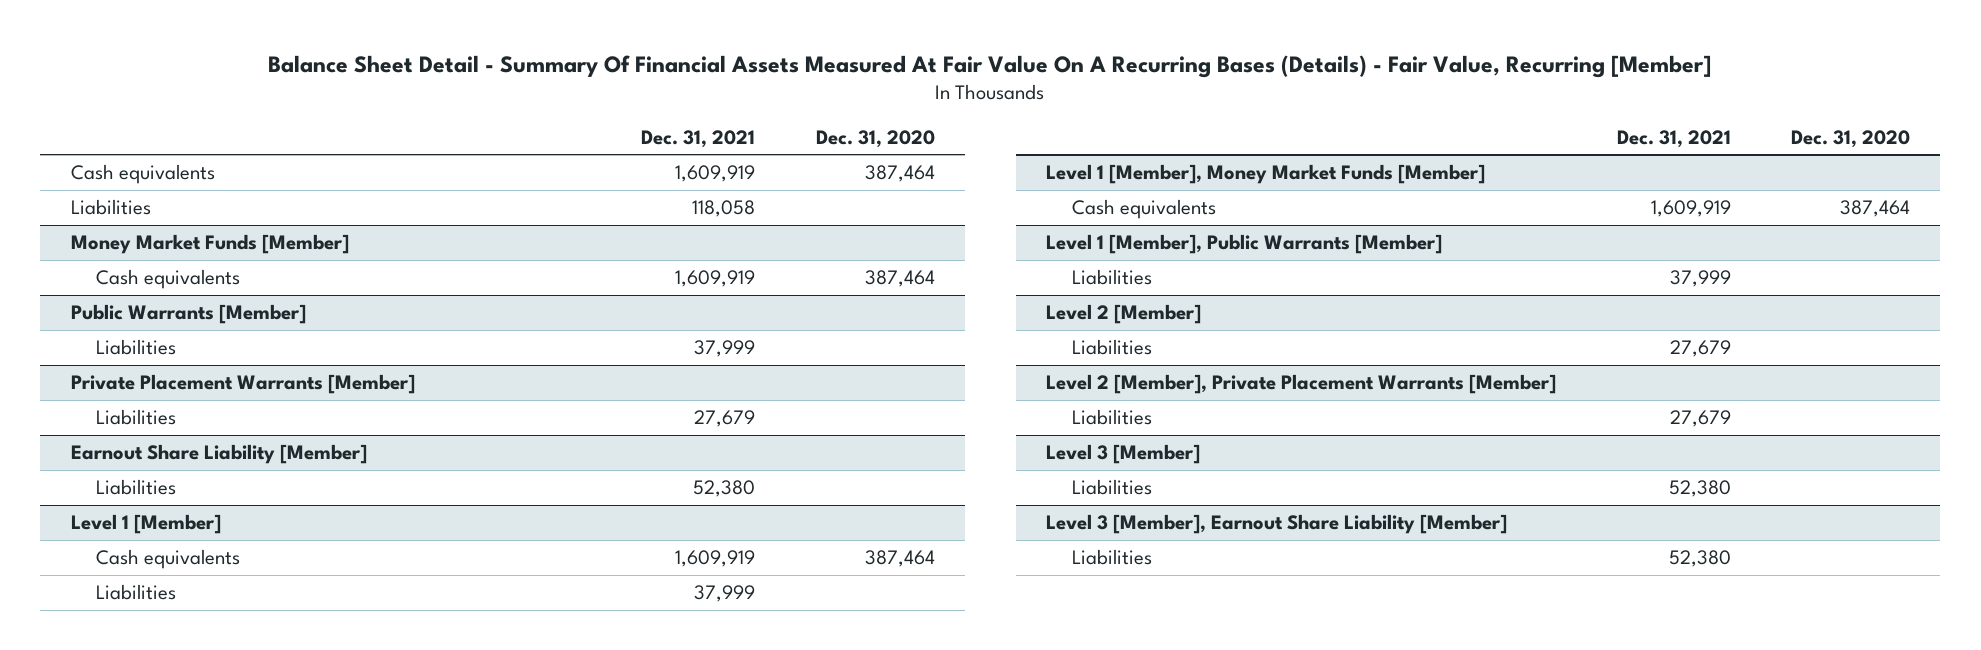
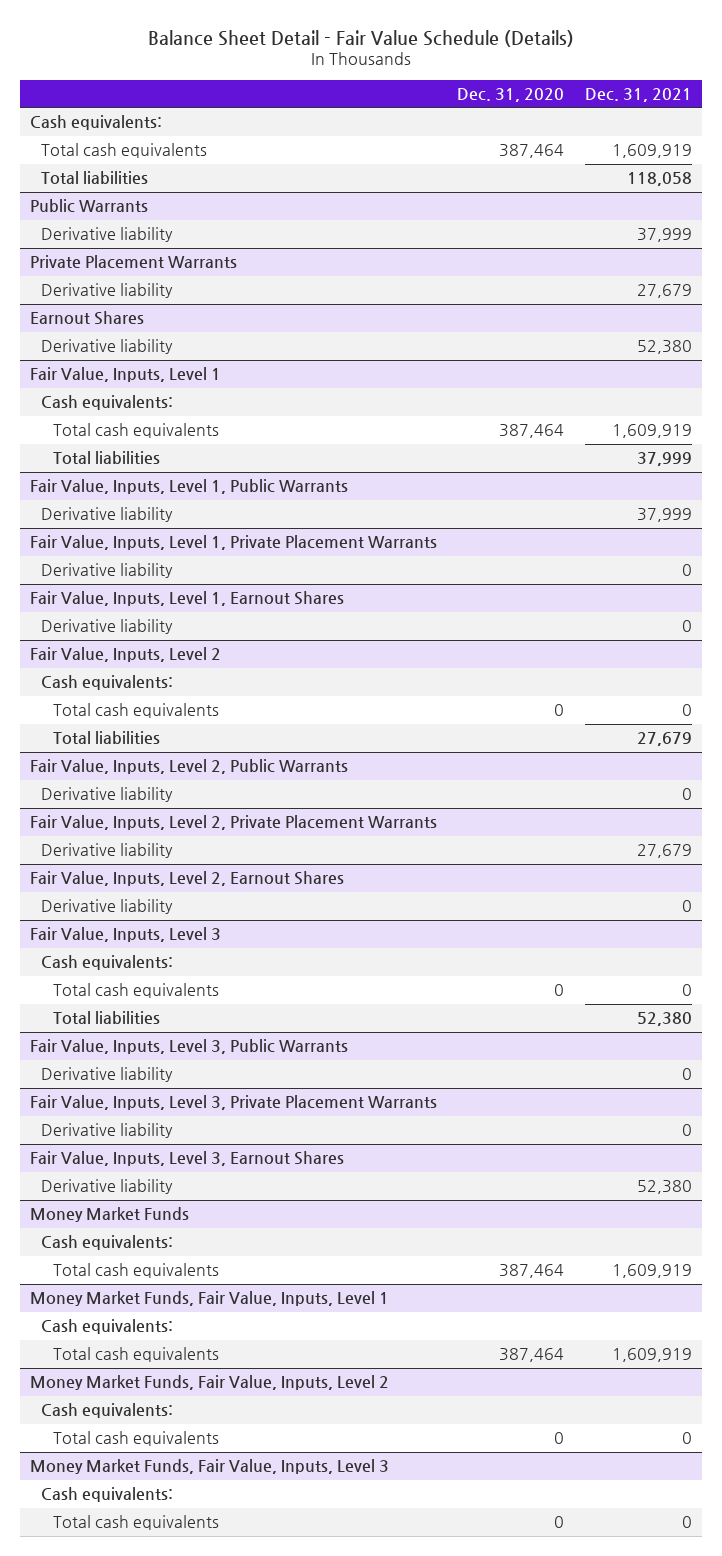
- Balance Sheet Detail - Summary Of Financial Assets Measured At Fair Value On A Recurring Bases (Details) - Fair Value, Recurring [Member]
+ Balance Sheet Detail - Fair Value Schedule (Details)
- | Dec. 31, 2021 | Dec. 31, 2020
+ | Dec. 31, 2020 | Dec. 31, 2021
- Cash equivalents | 1,609,919 | 387,464
- Liabilities | 118,058 |
- Money Market Funds [Member]
- Cash equivalents | 1,609,919 | 387,464
- Public Warrants [Member]
- Liabilities | 37,999 |
- Private Placement Warrants [Member]
- Liabilities | 27,679 |
- Earnout Share Liability [Member]
- Liabilities | 52,380 |
- Level 1 [Member]
- Cash equivalents | 1,609,919 | 387,464
- Liabilities | 37,999 |
- Level 1 [Member], Money Market Funds [Member]
- Cash equivalents | 1,609,919 | 387,464
- Level 1 [Member], Public Warrants [Member]
- Liabilities | 37,999 |
- Level 2 [Member]
- Liabilities | 27,679 |
- Level 2 [Member], Private Placement Warrants [Member]
- Liabilities | 27,679 |
- Level 3 [Member]
- Liabilities | 52,380 |
- Level 3 [Member], Earnout Share Liability [Member]
- Liabilities | 52,380 |
+ Cash equivalents:
+ Total cash equivalents | 387,464 | 1,609,919
+ Total liabilities | | 118,058
+ Public Warrants
+ Derivative liability | | 37,999
+ Private Placement Warrants
+ Derivative liability | | 27,679
+ Earnout Shares
+ Derivative liability | | 52,380
+ Fair Value, Inputs, Level 1
+ Cash equivalents:
+ Total cash equivalents | 387,464 | 1,609,919
+ Total liabilities | | 37,999
+ Fair Value, Inputs, Level 1, Public Warrants
+ Derivative liability | | 37,999
+ Fair Value, Inputs, Level 1, Private Placement Warrants
+ Derivative liability | | 0
+ Fair Value, Inputs, Level 1, Earnout Shares
+ Derivative liability | | 0
+ Fair Value, Inputs, Level 2
+ Cash equivalents:
+ Total cash equivalents | 0 | 0
+ Total liabilities | | 27,679
+ Fair Value, Inputs, Level 2, Public Warrants
+ Derivative liability | | 0
+ Fair Value, Inputs, Level 2, Private Placement Warrants
+ Derivative liability | | 27,679
+ Fair Value, Inputs, Level 2, Earnout Shares
+ Derivative liability | | 0
+ Fair Value, Inputs, Level 3
+ Cash equivalents:
+ Total cash equivalents | 0 | 0
+ Total liabilities | | 52,380
+ Fair Value, Inputs, Level 3, Public Warrants
+ Derivative liability | | 0
+ Fair Value, Inputs, Level 3, Private Placement Warrants
+ Derivative liability | | 0
+ Fair Value, Inputs, Level 3, Earnout Shares
+ Derivative liability | | 52,380
+ Money Market Funds
+ Cash equivalents:
+ Total cash equivalents | 387,464 | 1,609,919
+ Money Market Funds, Fair Value, Inputs, Level 1
+ Cash equivalents:
+ Total cash equivalents | 387,464 | 1,609,919
+ Money Market Funds, Fair Value, Inputs, Level 2
+ Cash equivalents:
+ Total cash equivalents | 0 | 0
+ Money Market Funds, Fair Value, Inputs, Level 3
+ Cash equivalents:
+ Total cash equivalents | 0 | 0

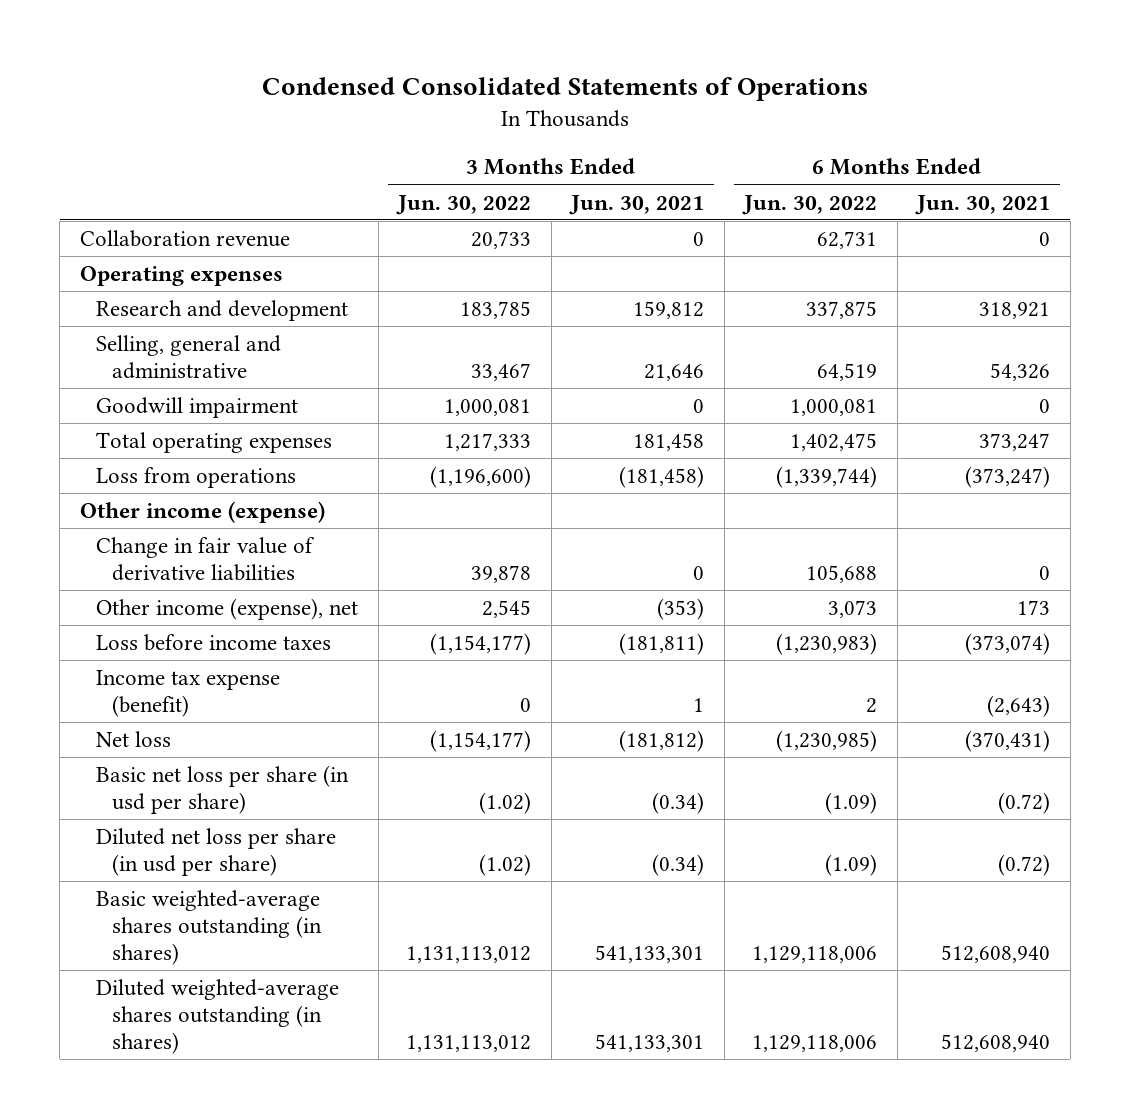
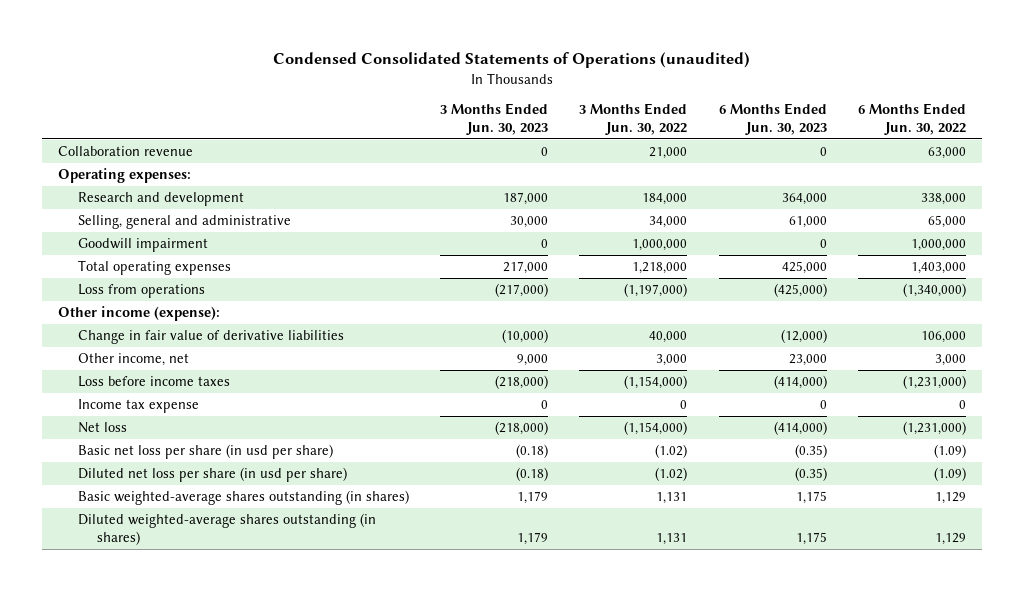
- Condensed Consolidated Statements of Operations
+ Condensed Consolidated Statements of Operations (unaudited)
- | 3 Months Ended Jun. 30, 2022 | 3 Months Ended Jun. 30, 2021 | 6 Months Ended Jun. 30, 2022 | 6 Months Ended Jun. 30, 2021
+ | 3 Months Ended Jun. 30, 2023 | 3 Months Ended Jun. 30, 2022 | 6 Months Ended Jun. 30, 2023 | 6 Months Ended Jun. 30, 2022
- Collaboration revenue | 20,733 | 0 | 62,731 | 0
- Operating expenses
- Research and development | 183,785 | 159,812 | 337,875 | 318,921
- Selling, general and administrative | 33,467 | 21,646 | 64,519 | 54,326
- Goodwill impairment | 1,000,081 | 0 | 1,000,081 | 0
- Total operating expenses | 1,217,333 | 181,458 | 1,402,475 | 373,247
- Loss from operations | (1,196,600) | (181,458) | (1,339,744) | (373,247)
- Other income (expense)
- Change in fair value of derivative liabilities | 39,878 | 0 | 105,688 | 0
- Other income (expense), net | 2,545 | (353) | 3,073 | 173
- Loss before income taxes | (1,154,177) | (181,811) | (1,230,983) | (373,074)
- Income tax expense (benefit) | 0 | 1 | 2 | (2,643)
- Net loss | (1,154,177) | (181,812) | (1,230,985) | (370,431)
+ Collaboration revenue | 0 | 21,000 | 0 | 63,000
+ Operating expenses:
+ Research and development | 187,000 | 184,000 | 364,000 | 338,000
+ Selling, general and administrative | 30,000 | 34,000 | 61,000 | 65,000
+ Goodwill impairment | 0 | 1,000,000 | 0 | 1,000,000
+ Total operating expenses | 217,000 | 1,218,000 | 425,000 | 1,403,000
+ Loss from operations | (217,000) | (1,197,000) | (425,000) | (1,340,000)
+ Other income (expense):
+ Change in fair value of derivative liabilities | (10,000) | 40,000 | (12,000) | 106,000
+ Other income, net | 9,000 | 3,000 | 23,000 | 3,000
+ Loss before income taxes | (218,000) | (1,154,000) | (414,000) | (1,231,000)
+ Income tax expense | 0 | 0 | 0 | 0
+ Net loss | (218,000) | (1,154,000) | (414,000) | (1,231,000)
- Basic weighted-average shares outstanding (in shares) | 1,131,113,012 | 541,133,301 | 1,129,118,006 | 512,608,940
- Diluted weighted-average shares outstanding (in shares) | 1,131,113,012 | 541,133,301 | 1,129,118,006 | 512,608,940
+ Basic weighted-average shares outstanding (in shares) | 1,179 | 1,131 | 1,175 | 1,129
+ Diluted weighted-average shares outstanding (in shares) | 1,179 | 1,131 | 1,175 | 1,129

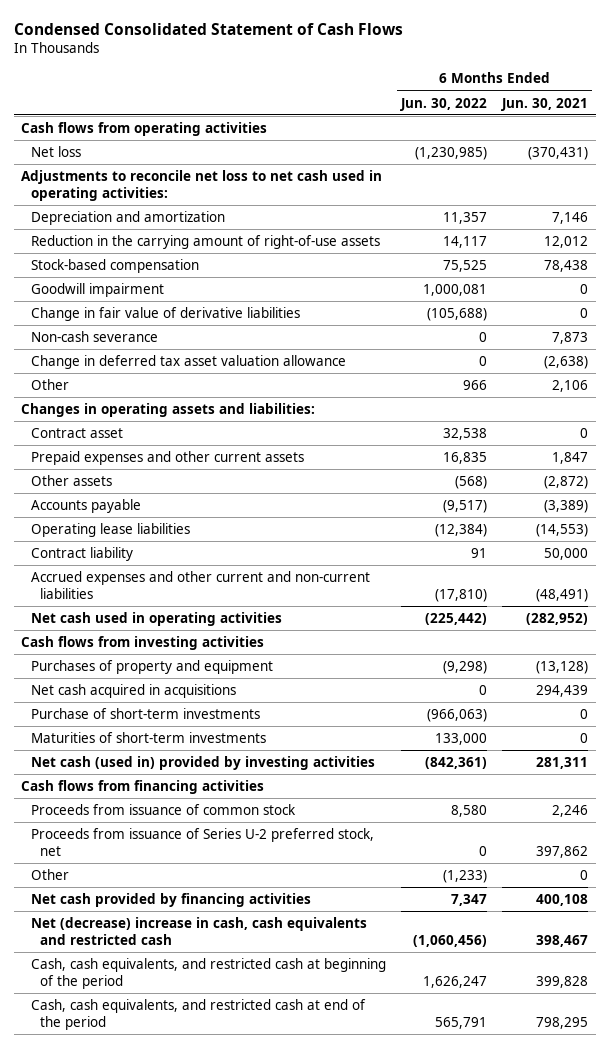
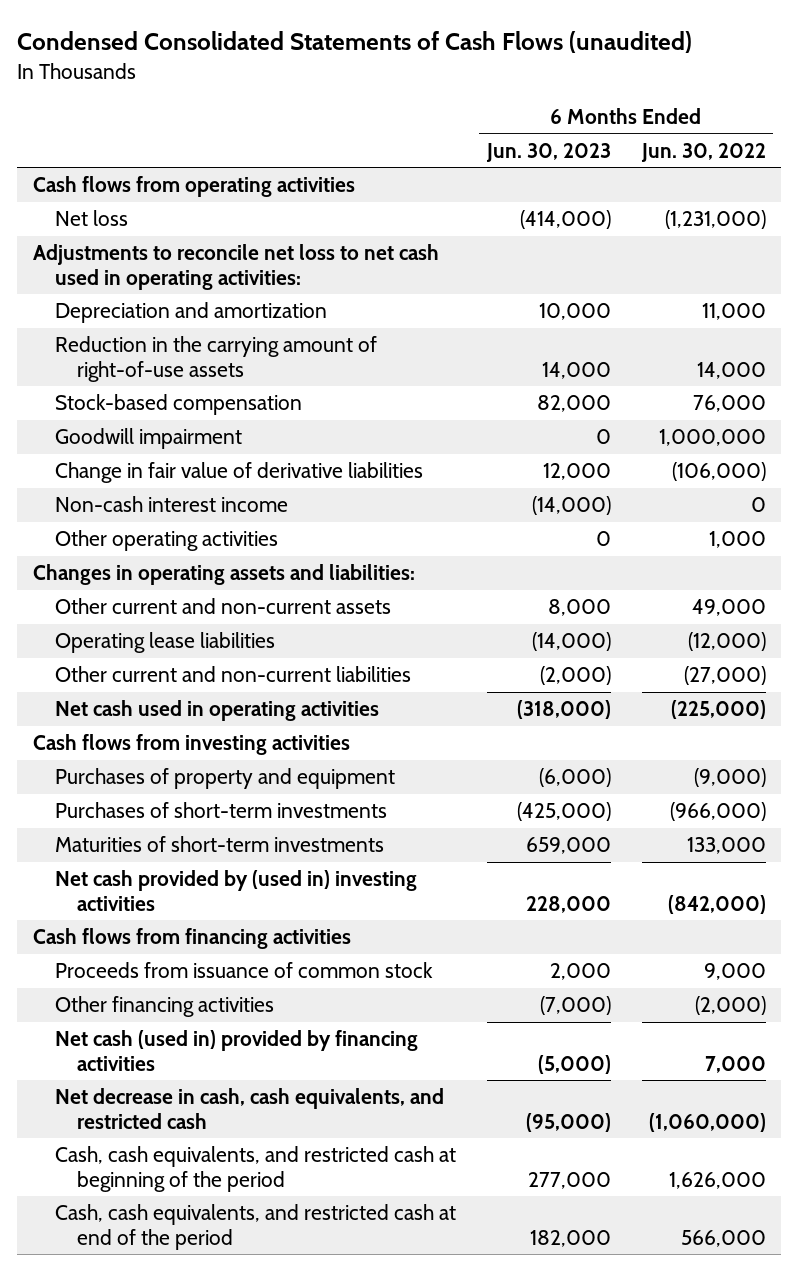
- Condensed Consolidated Statement of Cash Flows
+ Condensed Consolidated Statements of Cash Flows (unaudited)
- | 6 Months Ended Jun. 30, 2022 | 6 Months Ended Jun. 30, 2021
+ | 6 Months Ended Jun. 30, 2023 | 6 Months Ended Jun. 30, 2022
- Net loss | (1,230,985) | (370,431)
+ Net loss | (414,000) | (1,231,000)
- Depreciation and amortization | 11,357 | 7,146
- Reduction in the carrying amount of right-of-use assets | 14,117 | 12,012
- Stock-based compensation | 75,525 | 78,438
- Goodwill impairment | 1,000,081 | 0
- Change in fair value of derivative liabilities | (105,688) | 0
- Non-cash severance | 0 | 7,873
- Change in deferred tax asset valuation allowance | 0 | (2,638)
- Other | 966 | 2,106
+ Depreciation and amortization | 10,000 | 11,000
+ Reduction in the carrying amount of right-of-use assets | 14,000 | 14,000
+ Stock-based compensation | 82,000 | 76,000
+ Goodwill impairment | 0 | 1,000,000
+ Change in fair value of derivative liabilities | 12,000 | (106,000)
+ Non-cash interest income | (14,000) | 0
+ Other operating activities | 0 | 1,000
- Contract asset | 32,538 | 0
- Prepaid expenses and other current assets | 16,835 | 1,847
- Other assets | (568) | (2,872)
- Accounts payable | (9,517) | (3,389)
- Operating lease liabilities | (12,384) | (14,553)
- Contract liability | 91 | 50,000
- Accrued expenses and other current and non-current liabilities | (17,810) | (48,491)
- Net cash used in operating activities | (225,442) | (282,952)
+ Other current and non-current assets | 8,000 | 49,000
+ Operating lease liabilities | (14,000) | (12,000)
+ Other current and non-current liabilities | (2,000) | (27,000)
+ Net cash used in operating activities | (318,000) | (225,000)
- Purchases of property and equipment | (9,298) | (13,128)
- Net cash acquired in acquisitions | 0 | 294,439
- Purchase of short-term investments | (966,063) | 0
+ Purchases of property and equipment | (6,000) | (9,000)
+ Purchases of short-term investments | (425,000) | (966,000)
- Net cash (used in) provided by investing activities | (842,361) | 281,311
+ Net cash provided by (used in) investing activities | 228,000 | (842,000)
- Proceeds from issuance of common stock | 8,580 | 2,246
- Proceeds from issuance of Series U-2 preferred stock, net | 0 | 397,862
- Other | (1,233) | 0
- Net cash provided by financing activities | 7,347 | 400,108
- Net (decrease) increase in cash, cash equivalents and restricted cash | (1,060,456) | 398,467
- Cash, cash equivalents, and restricted cash at beginning of the period | 1,626,247 | 399,828
- Cash, cash equivalents, and restricted cash at end of the period | 565,791 | 798,295
+ Proceeds from issuance of common stock | 2,000 | 9,000
+ Other financing activities | (7,000) | (2,000)
+ Net cash (used in) provided by financing activities | (5,000) | 7,000
+ Net decrease in cash, cash equivalents, and restricted cash | (95,000) | (1,060,000)
+ Cash, cash equivalents, and restricted cash at beginning of the period | 277,000 | 1,626,000
+ Cash, cash equivalents, and restricted cash at end of the period | 182,000 | 566,000

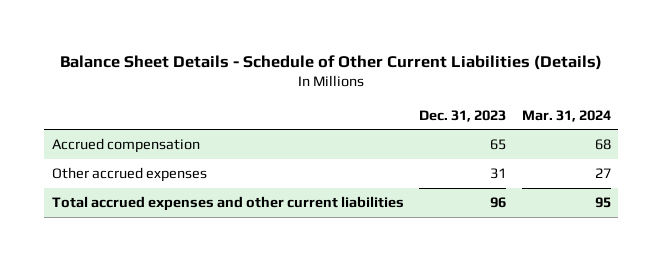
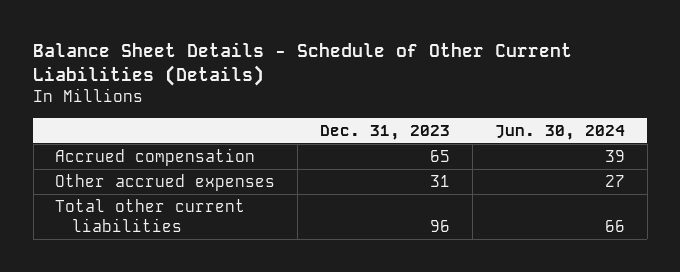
- | Dec. 31, 2023 | Mar. 31, 2024
+ | Dec. 31, 2023 | Jun. 30, 2024
- Total accrued expenses and other current liabilities | 96 | 95
+ Total other current liabilities | 96 | 66

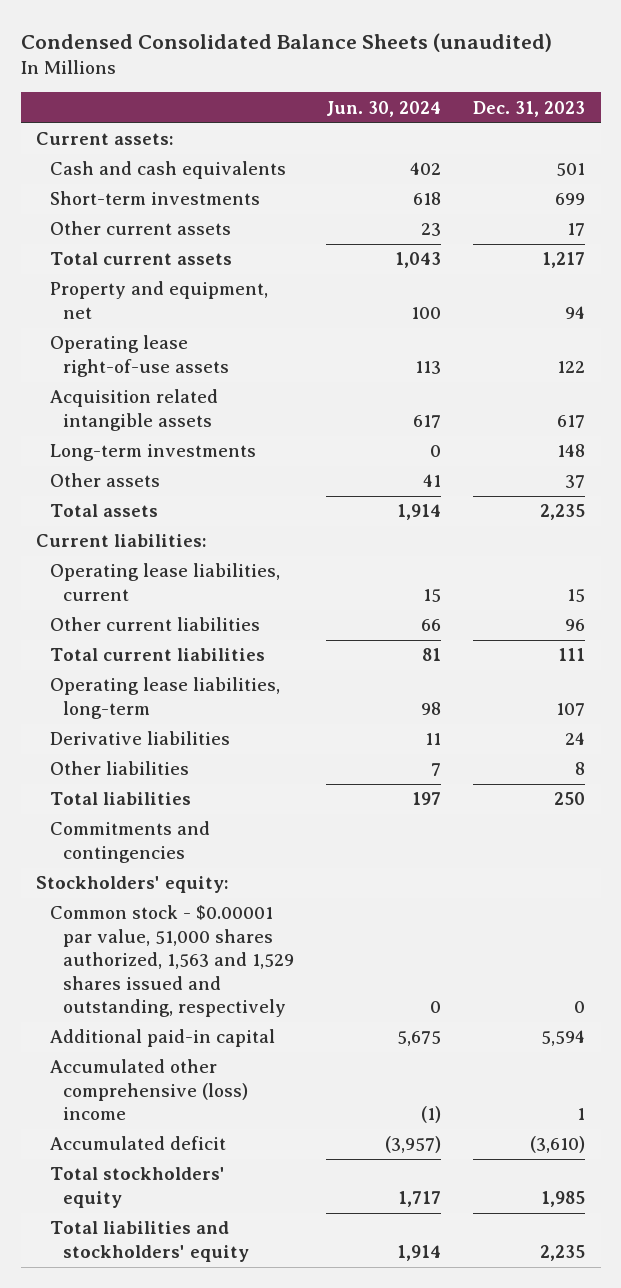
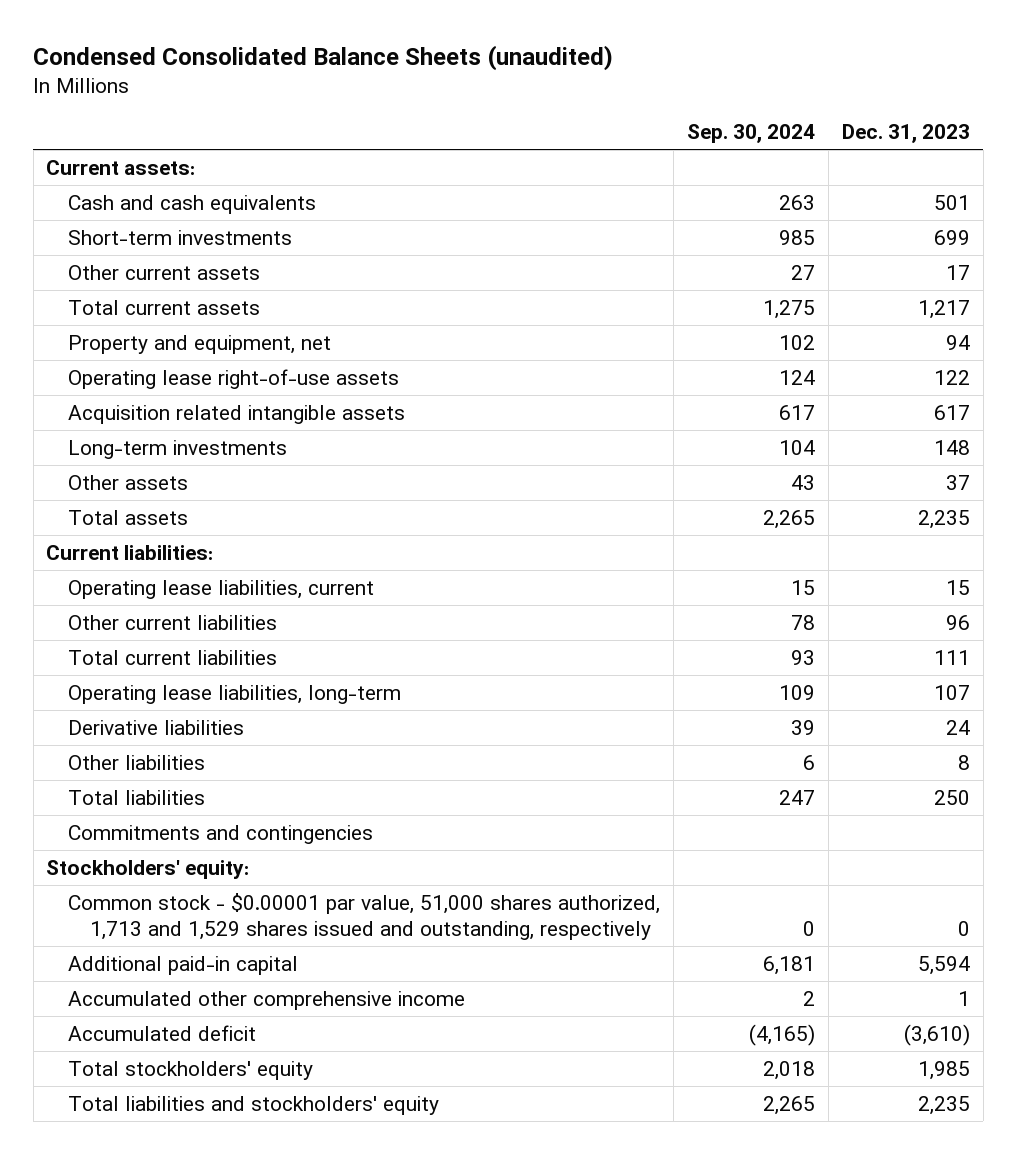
- | Jun. 30, 2024 | Dec. 31, 2023
+ | Sep. 30, 2024 | Dec. 31, 2023
- Common stock - $0.00001 par value, 51,000 shares authorized, 1,563 and 1,529 shares issued and outstanding, respectively | 0 | 0
+ Common stock - $0.00001 par value, 51,000 shares authorized, 1,713 and 1,529 shares issued and outstanding, respectively | 0 | 0
- Accumulated other comprehensive (loss) income | (1) | 1
+ Accumulated other comprehensive income | 2 | 1

